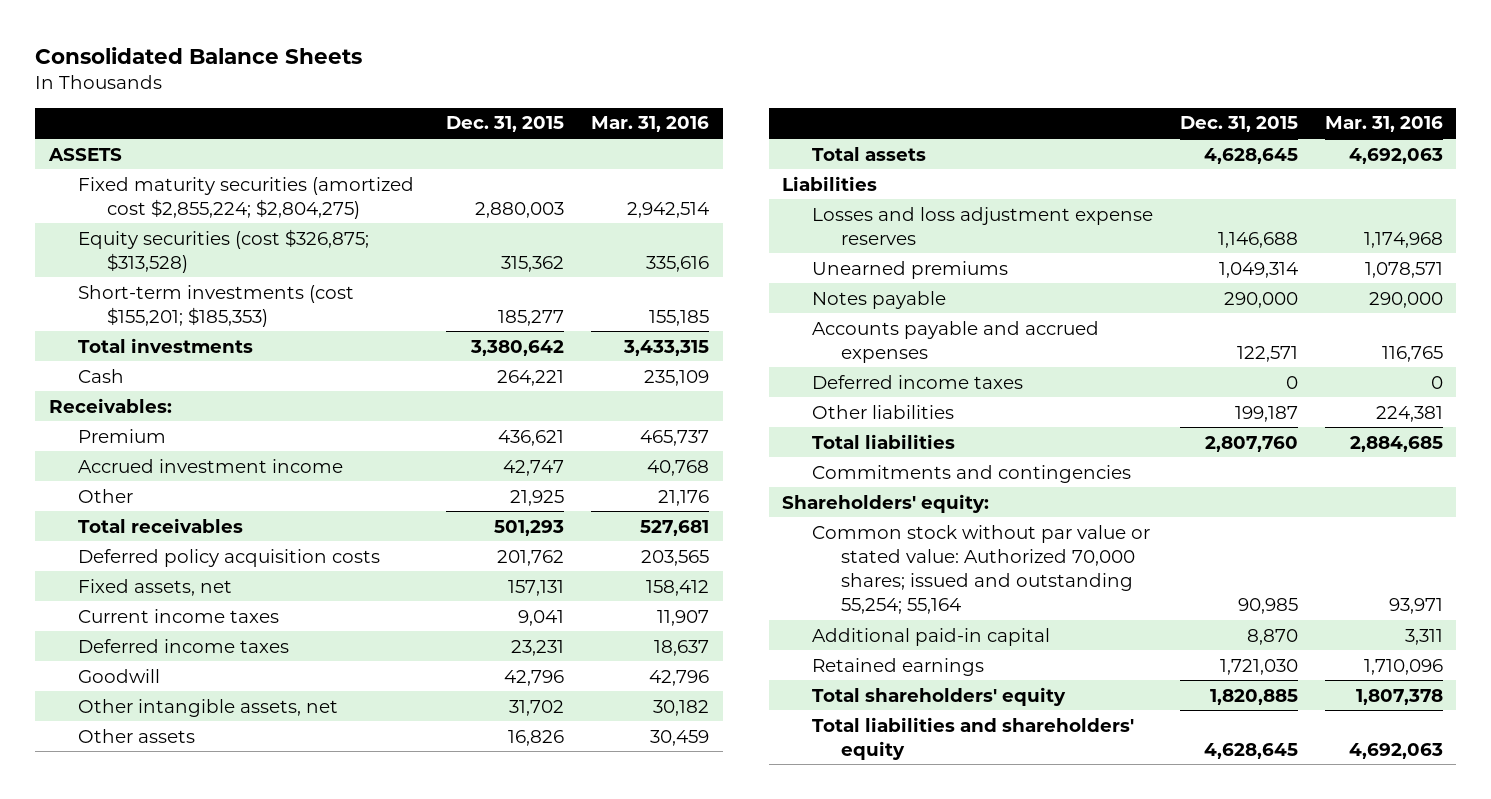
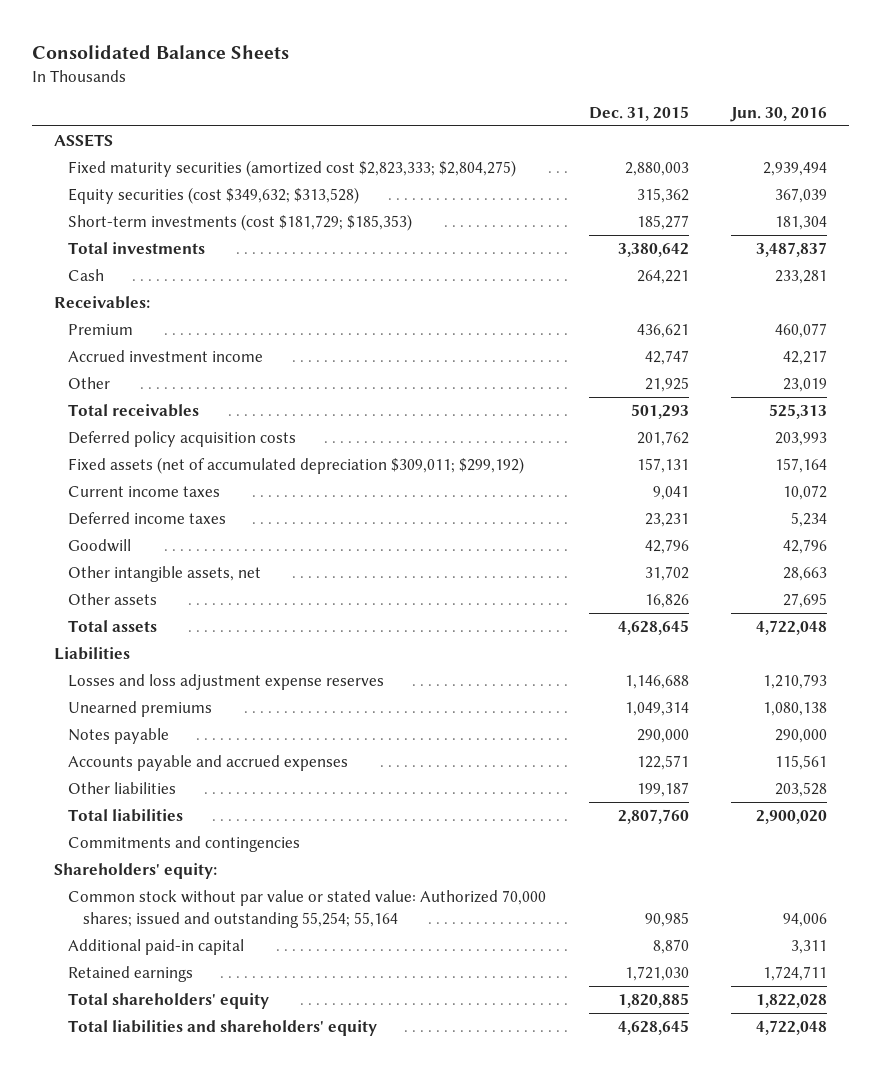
- | Dec. 31, 2015 | Mar. 31, 2016
+ | Dec. 31, 2015 | Jun. 30, 2016
- Fixed maturity securities (amortized cost $2,855,224; $2,804,275) | 2,880,003 | 2,942,514
- Equity securities (cost $326,875; $313,528) | 315,362 | 335,616
- Short-term investments (cost $155,201; $185,353) | 185,277 | 155,185
+ Fixed maturity securities (amortized cost $2,823,333; $2,804,275) | 2,880,003 | 2,939,494
+ Equity securities (cost $349,632; $313,528) | 315,362 | 367,039
+ Short-term investments (cost $181,729; $185,353) | 185,277 | 181,304
- Fixed assets, net | 157,131 | 158,412
+ Fixed assets (net of accumulated depreciation $309,011; $299,192) | 157,131 | 157,164
- Deferred income taxes | 0 | 0

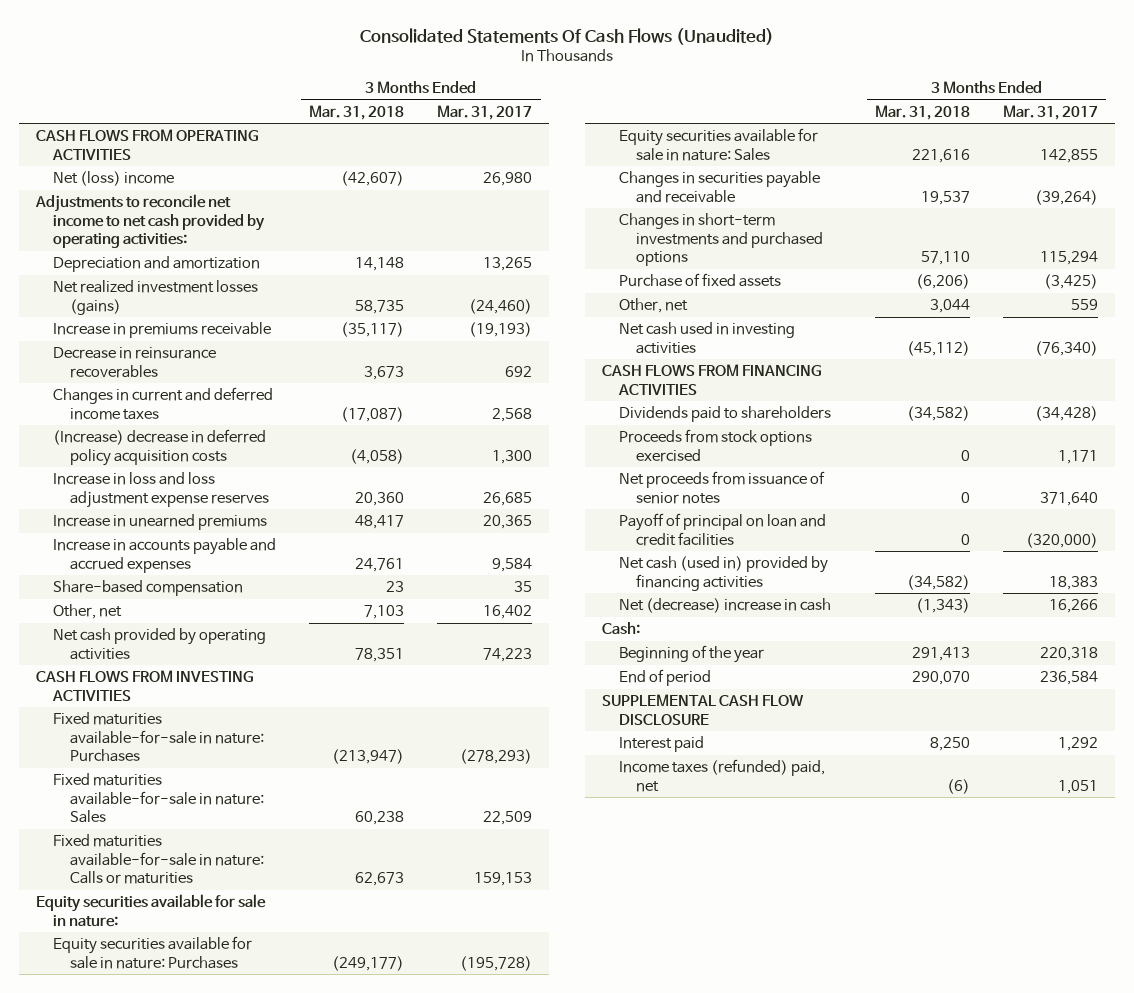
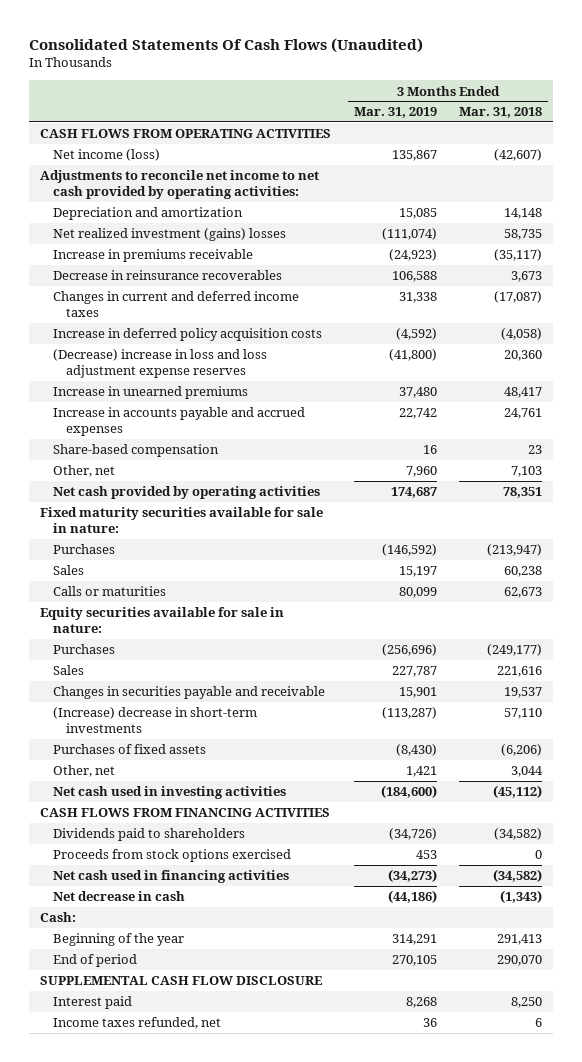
- | 3 Months Ended Mar. 31, 2018 | 3 Months Ended Mar. 31, 2017
+ | 3 Months Ended Mar. 31, 2019 | 3 Months Ended Mar. 31, 2018
- Net (loss) income | (42,607) | 26,980
+ Net income (loss) | 135,867 | (42,607)
- Net realized investment losses (gains) | 58,735 | (24,460)
+ Net realized investment (gains) losses | (111,074) | 58,735
- (Increase) decrease in deferred policy acquisition costs | (4,058) | 1,300
- Increase in loss and loss adjustment expense reserves | 20,360 | 26,685
+ Increase in deferred policy acquisition costs | (4,592) | (4,058)
+ (Decrease) increase in loss and loss adjustment expense reserves | (41,800) | 20,360
- CASH FLOWS FROM INVESTING ACTIVITIES
- Fixed maturities available-for-sale in nature: Purchases | (213,947) | (278,293)
- Fixed maturities available-for-sale in nature: Sales | 60,238 | 22,509
- Fixed maturities available-for-sale in nature: Calls or maturities | 62,673 | 159,153
+ Fixed maturity securities available for sale in nature:
+ Purchases | (146,592) | (213,947)
+ Sales | 15,197 | 60,238
+ Calls or maturities | 80,099 | 62,673
- Equity securities available for sale in nature: Purchases | (249,177) | (195,728)
- Equity securities available for sale in nature: Sales | 221,616 | 142,855
+ Purchases | (256,696) | (249,177)
+ Sales | 227,787 | 221,616
- Changes in short-term investments and purchased options | 57,110 | 115,294
- Purchase of fixed assets | (6,206) | (3,425)
+ (Increase) decrease in short-term investments | (113,287) | 57,110
+ Purchases of fixed assets | (8,430) | (6,206)
- Net proceeds from issuance of senior notes | 0 | 371,640
- Payoff of principal on loan and credit facilities | 0 | (320,000)
- Net cash (used in) provided by financing activities | (34,582) | 18,383
- Net (decrease) increase in cash | (1,343) | 16,266
+ Net cash used in financing activities | (34,273) | (34,582)
+ Net decrease in cash | (44,186) | (1,343)
- Income taxes (refunded) paid, net | (6) | 1,051
+ Income taxes refunded, net | 36 | 6

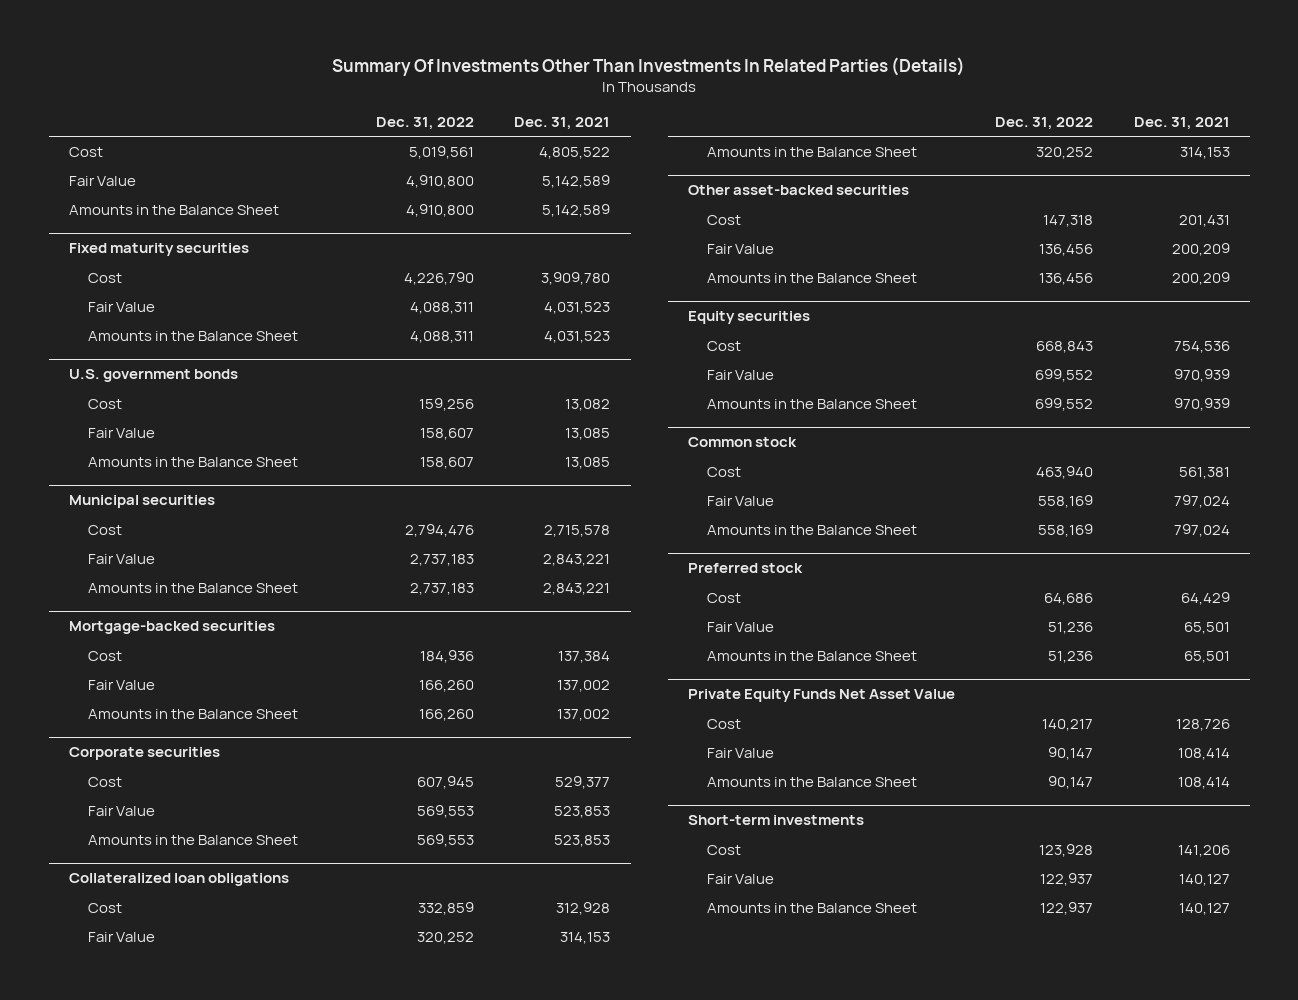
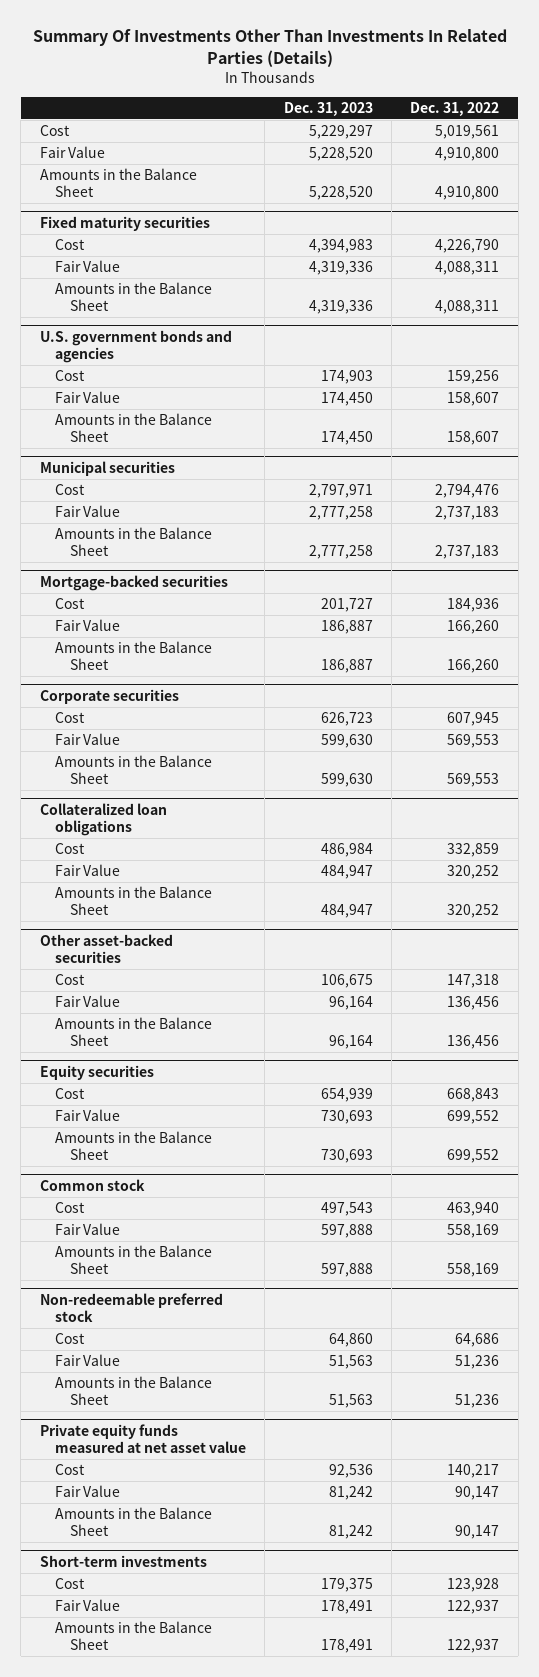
- | Dec. 31, 2022 | Dec. 31, 2021
+ | Dec. 31, 2023 | Dec. 31, 2022
- U.S. government bonds
+ U.S. government bonds and agencies
- Preferred stock
+ Non-redeemable preferred stock
- Private Equity Funds Net Asset Value
+ Private equity funds measured at net asset value

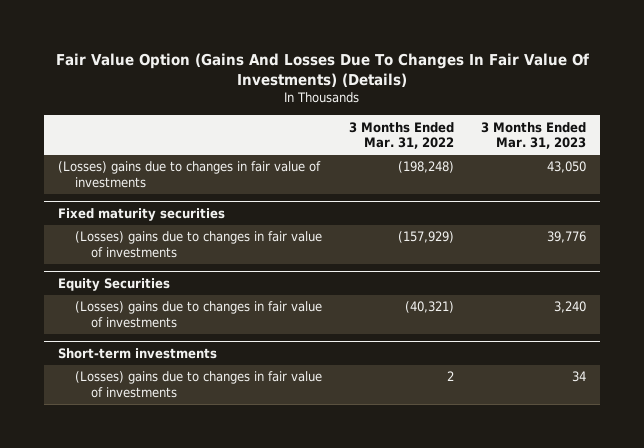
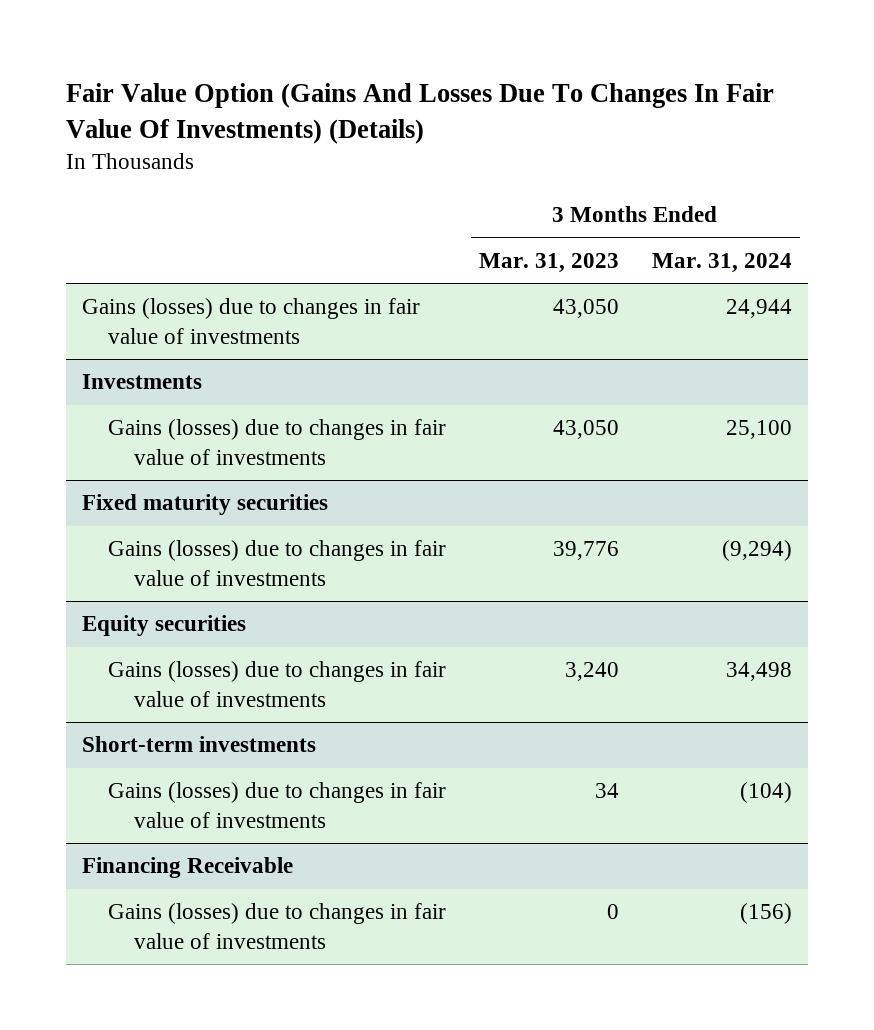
- | 3 Months Ended Mar. 31, 2022 | 3 Months Ended Mar. 31, 2023
+ | 3 Months Ended Mar. 31, 2023 | 3 Months Ended Mar. 31, 2024
- (Losses) gains due to changes in fair value of investments | (198,248) | 43,050
+ Gains (losses) due to changes in fair value of investments | 43,050 | 24,944
+ Investments
+ Gains (losses) due to changes in fair value of investments | 43,050 | 25,100
@ Fixed maturity securities
- (Losses) gains due to changes in fair value of investments | (157,929) | 39,776
- Equity Securities
- (Losses) gains due to changes in fair value of investments | (40,321) | 3,240
@ Fixed maturity securities
+ Gains (losses) due to changes in fair value of investments | 39,776 | (9,294)
+ Equity securities
+ Gains (losses) due to changes in fair value of investments | 3,240 | 34,498
@ Short-term investments
- (Losses) gains due to changes in fair value of investments | 2 | 34
+ Gains (losses) due to changes in fair value of investments | 34 | (104)
+ Financing Receivable
+ Gains (losses) due to changes in fair value of investments | 0 | (156)

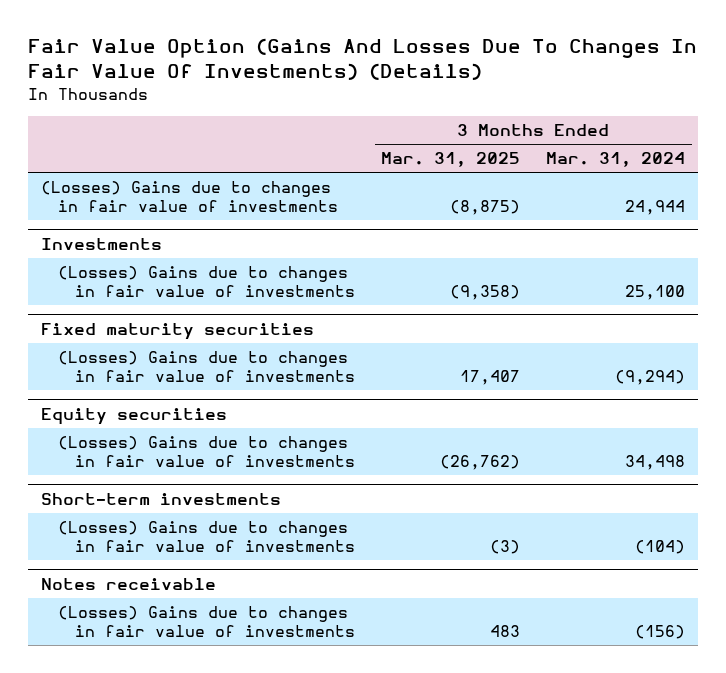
- | 3 Months Ended Mar. 31, 2023 | 3 Months Ended Mar. 31, 2024
+ | 3 Months Ended Mar. 31, 2025 | 3 Months Ended Mar. 31, 2024
- Gains (losses) due to changes in fair value of investments | 43,050 | 24,944
+ (Losses) Gains due to changes in fair value of investments | (8,875) | 24,944
@ Investments
- Gains (losses) due to changes in fair value of investments | 43,050 | 25,100
+ (Losses) Gains due to changes in fair value of investments | (9,358) | 25,100
@ Fixed maturity securities
- Gains (losses) due to changes in fair value of investments | 39,776 | (9,294)
+ (Losses) Gains due to changes in fair value of investments | 17,407 | (9,294)
@ Equity securities
- Gains (losses) due to changes in fair value of investments | 3,240 | 34,498
+ (Losses) Gains due to changes in fair value of investments | (26,762) | 34,498
@ Short-term investments
- Gains (losses) due to changes in fair value of investments | 34 | (104)
- Financing Receivable
- Gains (losses) due to changes in fair value of investments | 0 | (156)
@ Short-term investments
+ (Losses) Gains due to changes in fair value of investments | (3) | (104)
+ Notes receivable
+ (Losses) Gains due to changes in fair value of investments | 483 | (156)

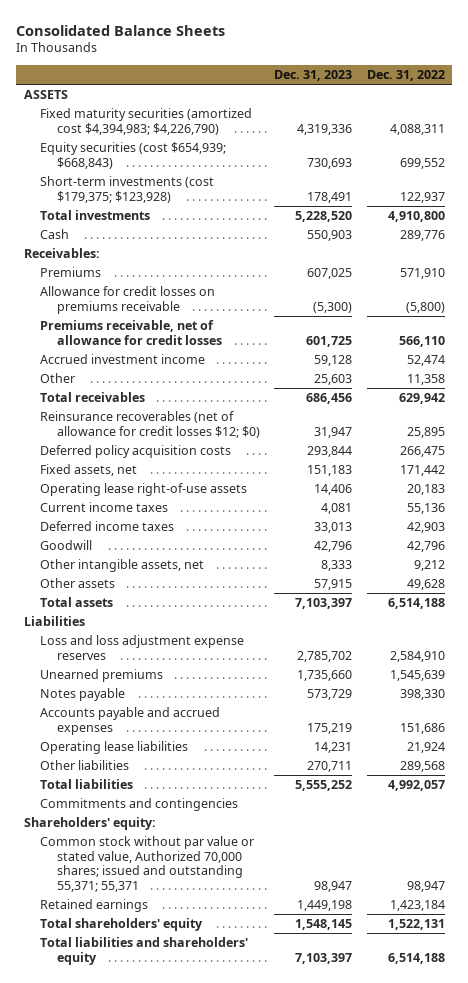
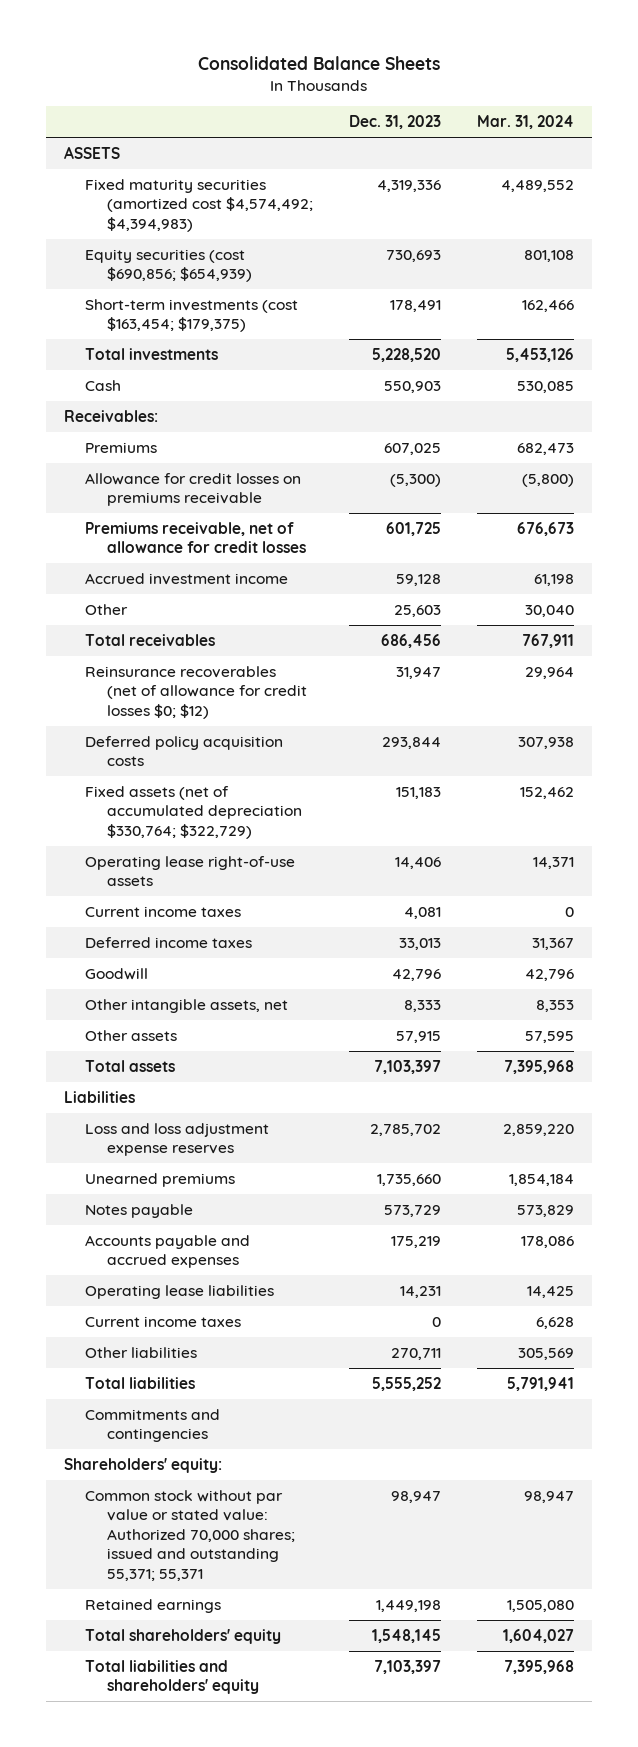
- | Dec. 31, 2023 | Dec. 31, 2022
+ | Dec. 31, 2023 | Mar. 31, 2024
- Fixed maturity securities (amortized cost $4,394,983; $4,226,790) | 4,319,336 | 4,088,311
- Equity securities (cost $654,939; $668,843) | 730,693 | 699,552
- Short-term investments (cost $179,375; $123,928) | 178,491 | 122,937
+ Fixed maturity securities (amortized cost $4,574,492; $4,394,983) | 4,319,336 | 4,489,552
+ Equity securities (cost $690,856; $654,939) | 730,693 | 801,108
+ Short-term investments (cost $163,454; $179,375) | 178,491 | 162,466
- Reinsurance recoverables (net of allowance for credit losses $12; $0) | 31,947 | 25,895
+ Reinsurance recoverables (net of allowance for credit losses $0; $12) | 31,947 | 29,964
- Fixed assets, net | 151,183 | 171,442
+ Fixed assets (net of accumulated depreciation $330,764; $322,729) | 151,183 | 152,462
+ Current income taxes | 0 | 6,628
- Common stock without par value or stated value, Authorized 70,000 shares; issued and outstanding 55,371; 55,371 | 98,947 | 98,947
+ Common stock without par value or stated value: Authorized 70,000 shares; issued and outstanding 55,371; 55,371 | 98,947 | 98,947

